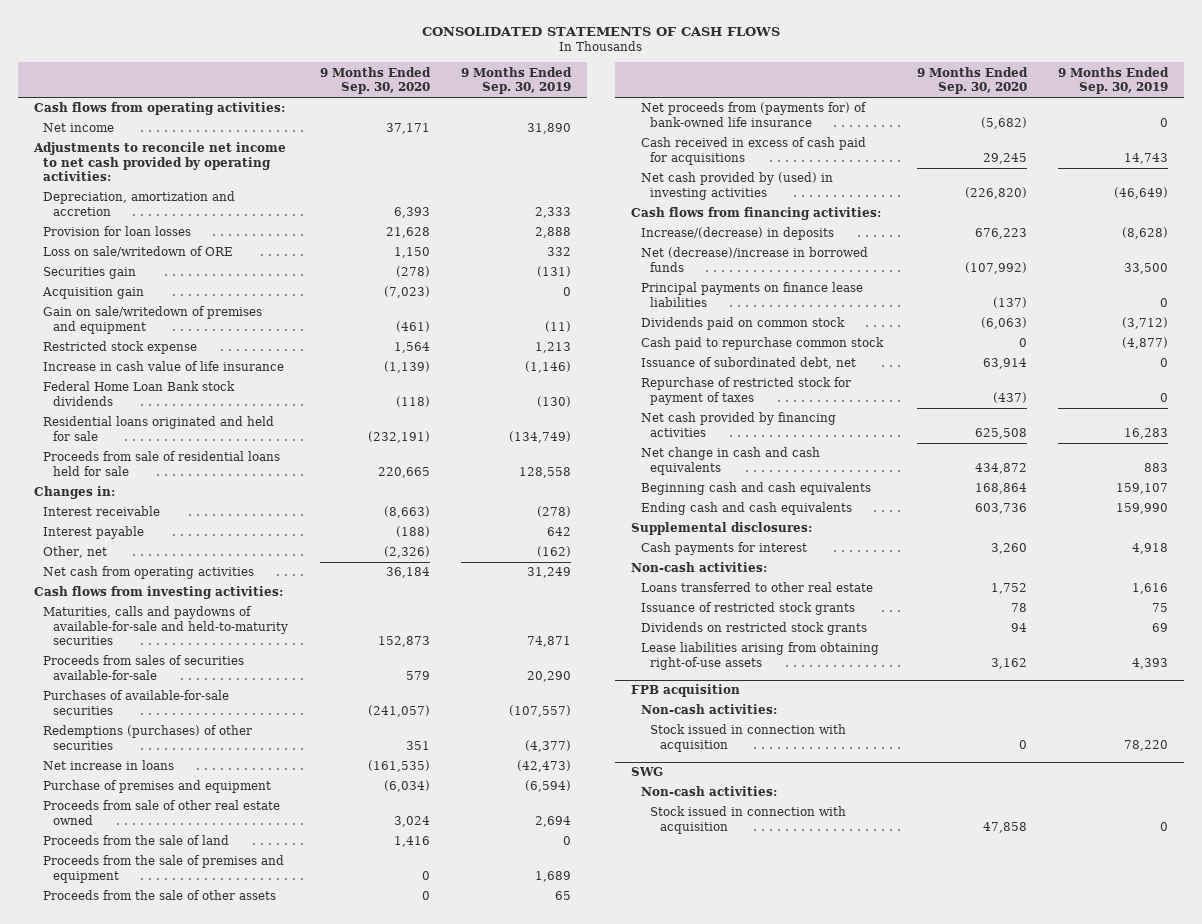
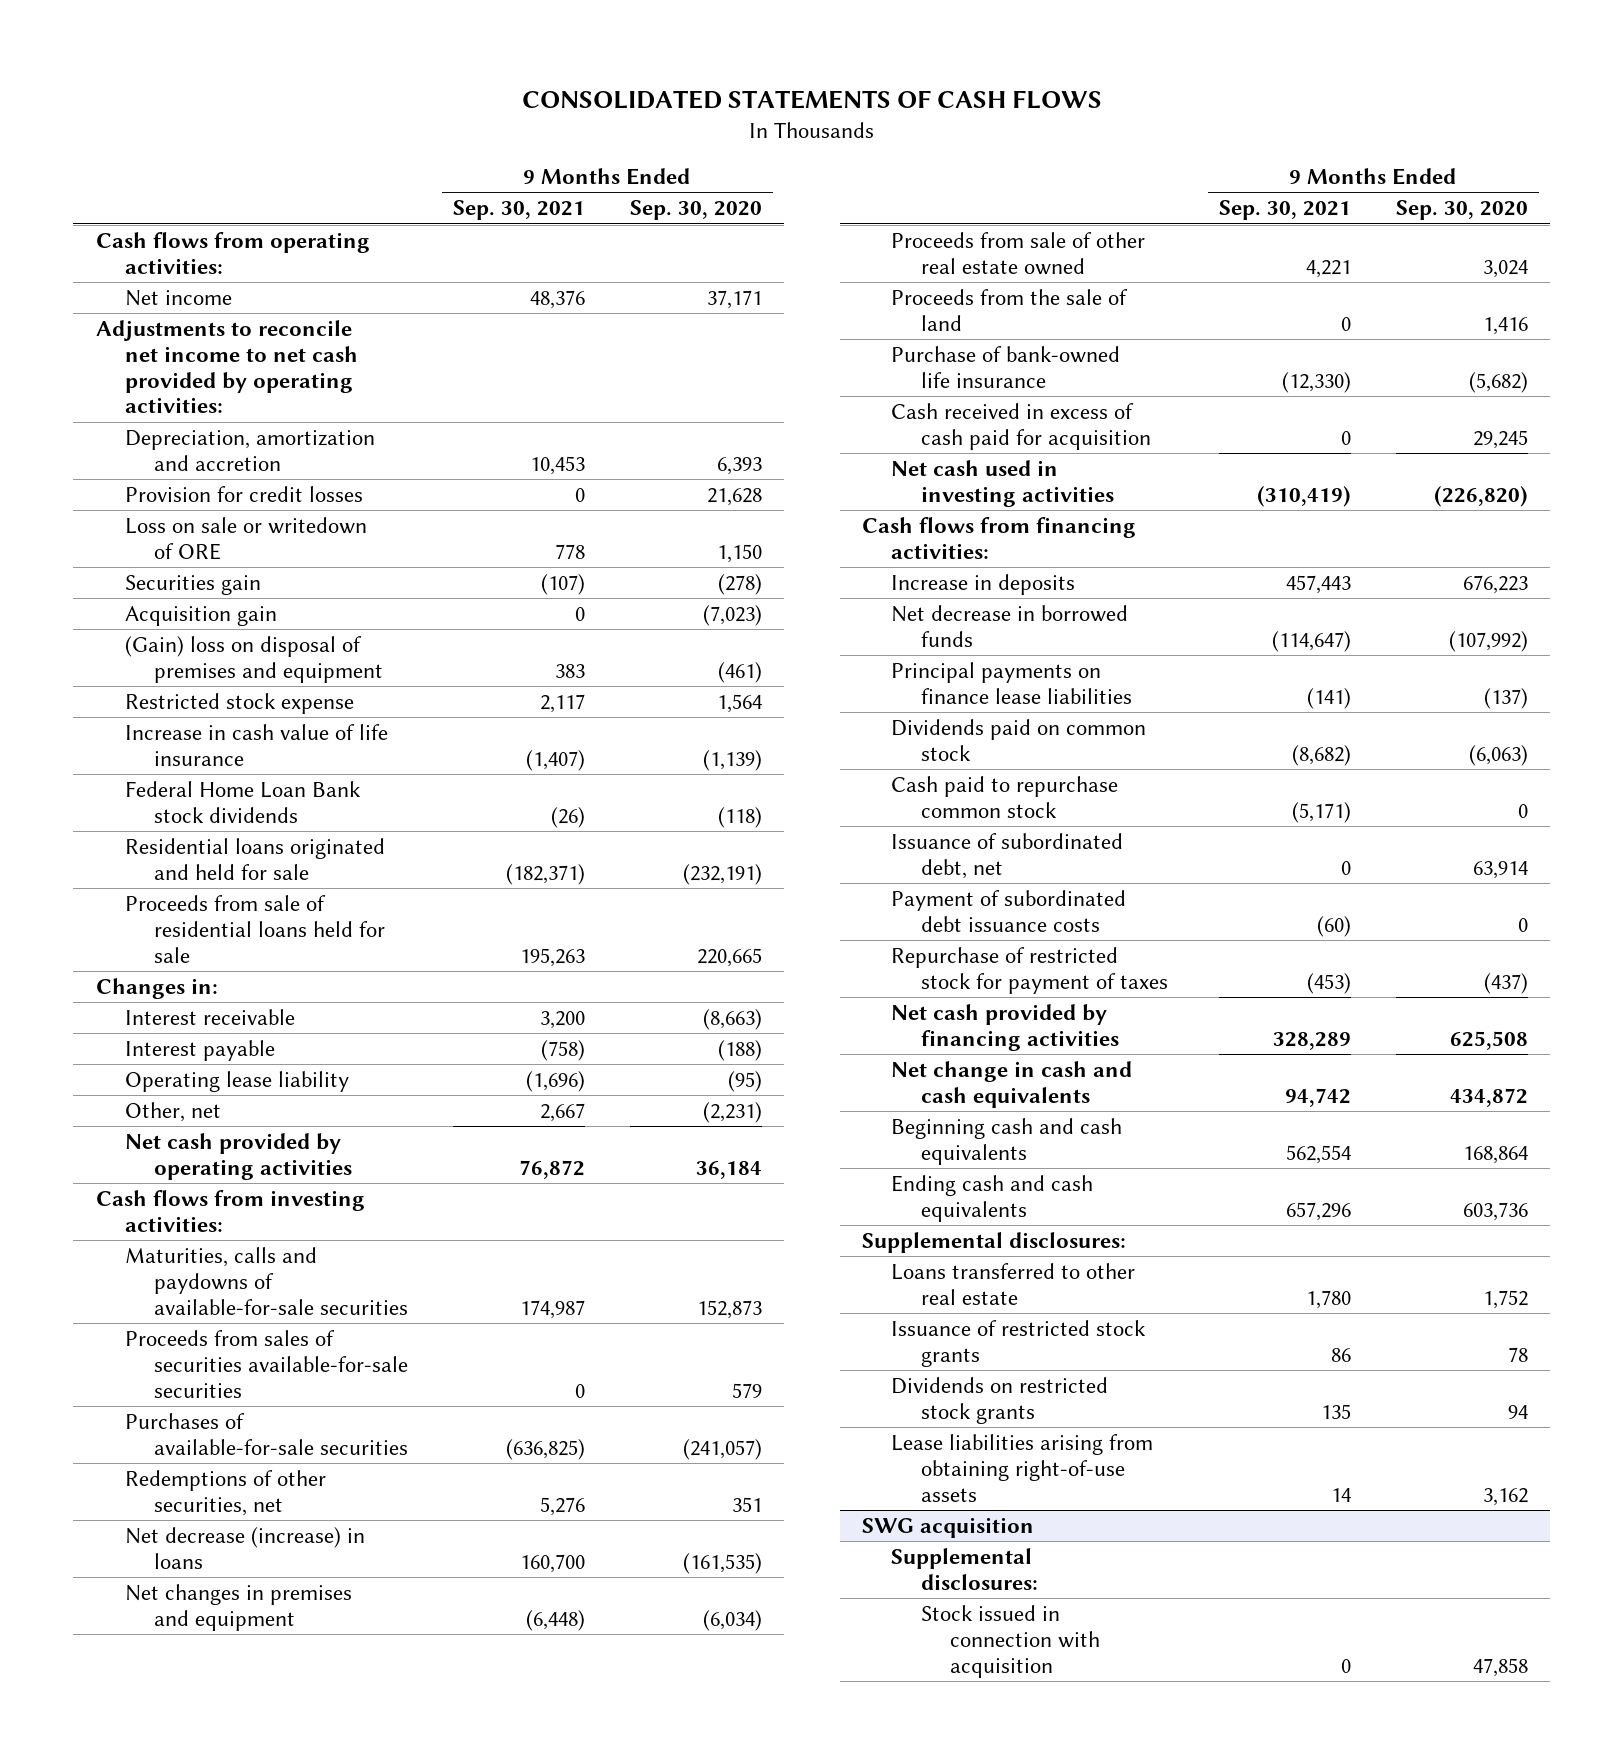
- | 9 Months Ended Sep. 30, 2020 | 9 Months Ended Sep. 30, 2019
+ | 9 Months Ended Sep. 30, 2021 | 9 Months Ended Sep. 30, 2020
- Provision for loan losses | 21,628 | 2,888
- Loss on sale/writedown of ORE | 1,150 | 332
+ Provision for credit losses | 0 | 21,628
+ Loss on sale or writedown of ORE | 778 | 1,150
- Gain on sale/writedown of premises and equipment | (461) | (11)
+ (Gain) loss on disposal of premises and equipment | 383 | (461)
- Other, net | (2,326) | (162)
- Net cash from operating activities | 36,184 | 31,249
+ Operating lease liability | (1,696) | (95)
+ Other, net | 2,667 | (2,231)
+ Net cash provided by operating activities | 76,872 | 36,184
- Maturities, calls and paydowns of available-for-sale and held-to-maturity securities | 152,873 | 74,871
- Proceeds from sales of securities available-for-sale | 579 | 20,290
+ Maturities, calls and paydowns of available-for-sale securities | 174,987 | 152,873
+ Proceeds from sales of securities available-for-sale securities | 0 | 579
- Redemptions (purchases) of other securities | 351 | (4,377)
- Net increase in loans | (161,535) | (42,473)
- Purchase of premises and equipment | (6,034) | (6,594)
+ Redemptions of other securities, net | 5,276 | 351
+ Net decrease (increase) in loans | 160,700 | (161,535)
+ Net changes in premises and equipment | (6,448) | (6,034)
- Proceeds from the sale of premises and equipment | 0 | 1,689
- Proceeds from the sale of other assets | 0 | 65
- Net proceeds from (payments for) of bank-owned life insurance | (5,682) | 0
- Cash received in excess of cash paid for acquisitions | 29,245 | 14,743
- Net cash provided by (used) in investing activities | (226,820) | (46,649)
+ Purchase of bank-owned life insurance | (12,330) | (5,682)
+ Cash received in excess of cash paid for acquisition | 0 | 29,245
+ Net cash used in investing activities | (310,419) | (226,820)
- Increase/(decrease) in deposits | 676,223 | (8,628)
- Net (decrease)/increase in borrowed funds | (107,992) | 33,500
+ Increase in deposits | 457,443 | 676,223
+ Net decrease in borrowed funds | (114,647) | (107,992)
+ Payment of subordinated debt issuance costs | (60) | 0
- Cash payments for interest | 3,260 | 4,918
- Non-cash activities:
- FPB acquisition
- Non-cash activities:
- Stock issued in connection with acquisition | 0 | 78,220
- SWG
- Non-cash activities:
+ SWG acquisition
+ Supplemental disclosures:

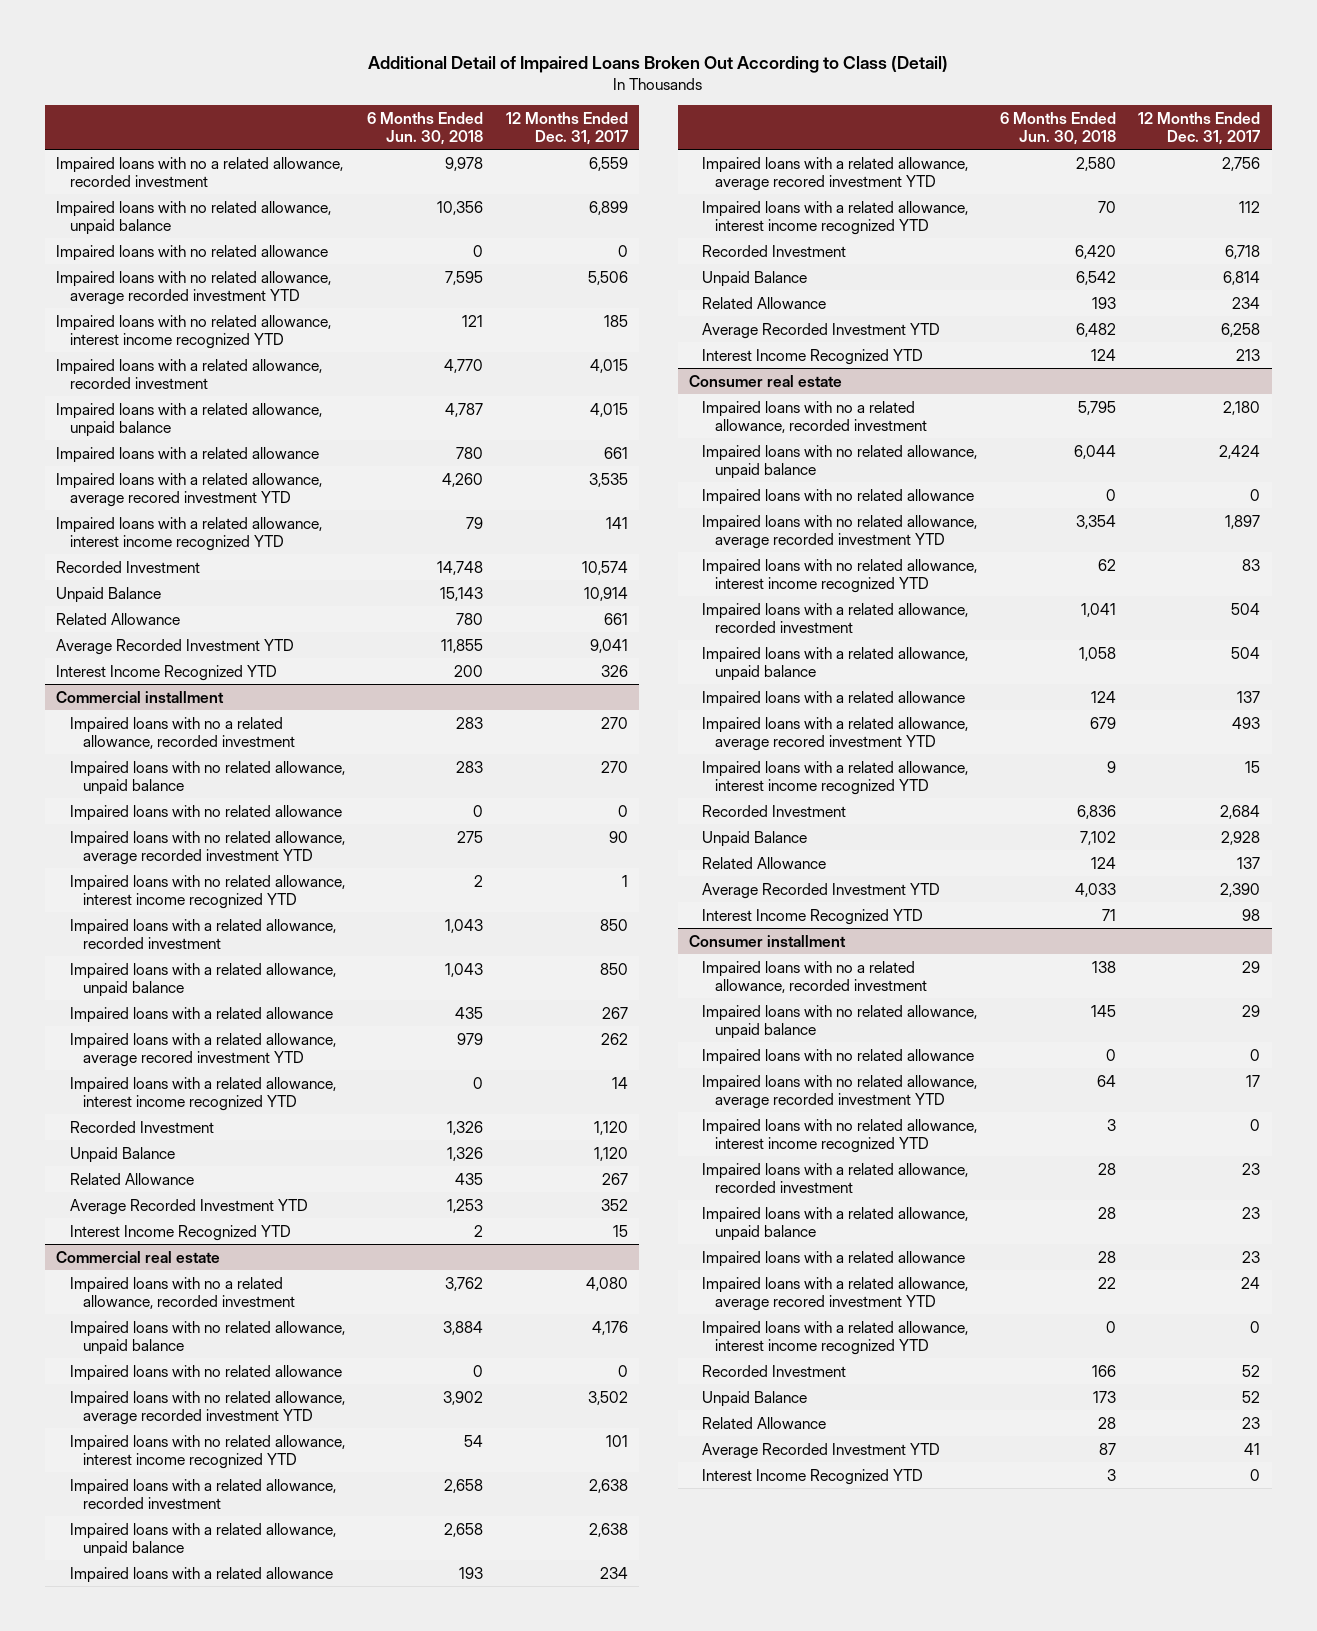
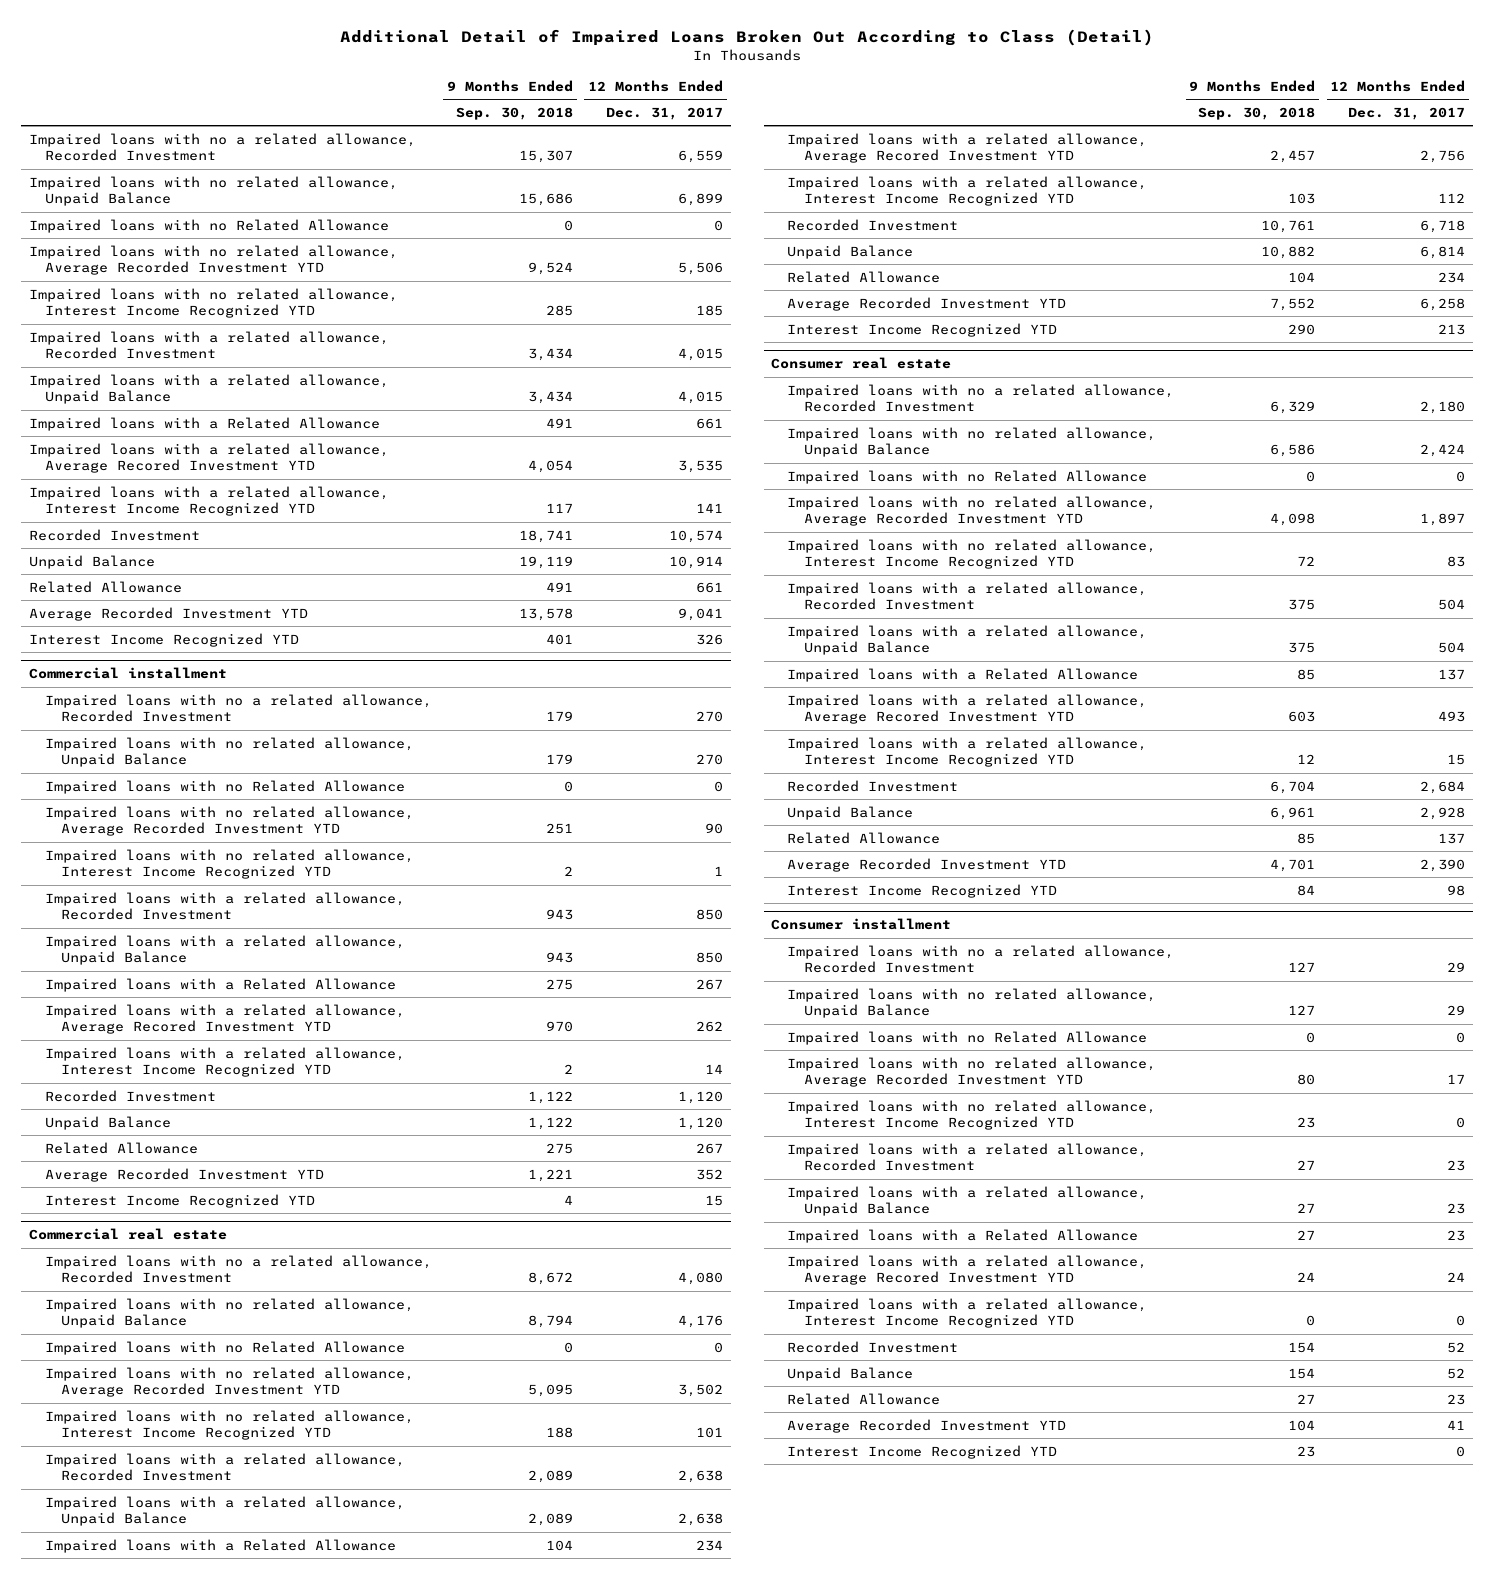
- | 6 Months Ended Jun. 30, 2018 | 12 Months Ended Dec. 31, 2017
+ | 9 Months Ended Sep. 30, 2018 | 12 Months Ended Dec. 31, 2017
- Impaired loans with no a related allowance, recorded investment | 9,978 | 6,559
- Impaired loans with no related allowance, unpaid balance | 10,356 | 6,899
- Impaired loans with no related allowance | 0 | 0
- Impaired loans with no related allowance, average recorded investment YTD | 7,595 | 5,506
- Impaired loans with no related allowance, interest income recognized YTD | 121 | 185
- Impaired loans with a related allowance, recorded investment | 4,770 | 4,015
- Impaired loans with a related allowance, unpaid balance | 4,787 | 4,015
- Impaired loans with a related allowance | 780 | 661
- Impaired loans with a related allowance, average recored investment YTD | 4,260 | 3,535
- Impaired loans with a related allowance, interest income recognized YTD | 79 | 141
+ Impaired loans with no a related allowance, Recorded Investment | 15,307 | 6,559
+ Impaired loans with no related allowance, Unpaid Balance | 15,686 | 6,899
+ Impaired loans with no Related Allowance | 0 | 0
+ Impaired loans with no related allowance, Average Recorded Investment YTD | 9,524 | 5,506
+ Impaired loans with no related allowance, Interest Income Recognized YTD | 285 | 185
+ Impaired loans with a related allowance, Recorded Investment | 3,434 | 4,015
+ Impaired loans with a related allowance, Unpaid Balance | 3,434 | 4,015
+ Impaired loans with a Related Allowance | 491 | 661
+ Impaired loans with a related allowance, Average Recored Investment YTD | 4,054 | 3,535
+ Impaired loans with a related allowance, Interest Income Recognized YTD | 117 | 141
@ Commercial installment
- Impaired loans with no a related allowance, recorded investment | 283 | 270
- Impaired loans with no related allowance, unpaid balance | 283 | 270
- Impaired loans with no related allowance | 0 | 0
- Impaired loans with no related allowance, average recorded investment YTD | 275 | 90
- Impaired loans with no related allowance, interest income recognized YTD | 2 | 1
- Impaired loans with a related allowance, recorded investment | 1,043 | 850
- Impaired loans with a related allowance, unpaid balance | 1,043 | 850
- Impaired loans with a related allowance | 435 | 267
- Impaired loans with a related allowance, average recored investment YTD | 979 | 262
- Impaired loans with a related allowance, interest income recognized YTD | 0 | 14
+ Impaired loans with no a related allowance, Recorded Investment | 179 | 270
+ Impaired loans with no related allowance, Unpaid Balance | 179 | 270
+ Impaired loans with no Related Allowance | 0 | 0
+ Impaired loans with no related allowance, Average Recorded Investment YTD | 251 | 90
+ Impaired loans with no related allowance, Interest Income Recognized YTD | 2 | 1
+ Impaired loans with a related allowance, Recorded Investment | 943 | 850
+ Impaired loans with a related allowance, Unpaid Balance | 943 | 850
+ Impaired loans with a Related Allowance | 275 | 267
+ Impaired loans with a related allowance, Average Recored Investment YTD | 970 | 262
+ Impaired loans with a related allowance, Interest Income Recognized YTD | 2 | 14
@ Commercial real estate
- Impaired loans with no a related allowance, recorded investment | 3,762 | 4,080
- Impaired loans with no related allowance, unpaid balance | 3,884 | 4,176
- Impaired loans with no related allowance | 0 | 0
- Impaired loans with no related allowance, average recorded investment YTD | 3,902 | 3,502
- Impaired loans with no related allowance, interest income recognized YTD | 54 | 101
- Impaired loans with a related allowance, recorded investment | 2,658 | 2,638
- Impaired loans with a related allowance, unpaid balance | 2,658 | 2,638
- Impaired loans with a related allowance | 193 | 234
- Impaired loans with a related allowance, average recored investment YTD | 2,580 | 2,756
- Impaired loans with a related allowance, interest income recognized YTD | 70 | 112
+ Impaired loans with no a related allowance, Recorded Investment | 8,672 | 4,080
+ Impaired loans with no related allowance, Unpaid Balance | 8,794 | 4,176
+ Impaired loans with no Related Allowance | 0 | 0
+ Impaired loans with no related allowance, Average Recorded Investment YTD | 5,095 | 3,502
+ Impaired loans with no related allowance, Interest Income Recognized YTD | 188 | 101
+ Impaired loans with a related allowance, Recorded Investment | 2,089 | 2,638
+ Impaired loans with a related allowance, Unpaid Balance | 2,089 | 2,638
+ Impaired loans with a Related Allowance | 104 | 234
+ Impaired loans with a related allowance, Average Recored Investment YTD | 2,457 | 2,756
+ Impaired loans with a related allowance, Interest Income Recognized YTD | 103 | 112
@ Consumer real estate
- Impaired loans with no a related allowance, recorded investment | 5,795 | 2,180
- Impaired loans with no related allowance, unpaid balance | 6,044 | 2,424
- Impaired loans with no related allowance | 0 | 0
- Impaired loans with no related allowance, average recorded investment YTD | 3,354 | 1,897
- Impaired loans with no related allowance, interest income recognized YTD | 62 | 83
- Impaired loans with a related allowance, recorded investment | 1,041 | 504
- Impaired loans with a related allowance, unpaid balance | 1,058 | 504
- Impaired loans with a related allowance | 124 | 137
- Impaired loans with a related allowance, average recored investment YTD | 679 | 493
- Impaired loans with a related allowance, interest income recognized YTD | 9 | 15
+ Impaired loans with no a related allowance, Recorded Investment | 6,329 | 2,180
+ Impaired loans with no related allowance, Unpaid Balance | 6,586 | 2,424
+ Impaired loans with no Related Allowance | 0 | 0
+ Impaired loans with no related allowance, Average Recorded Investment YTD | 4,098 | 1,897
+ Impaired loans with no related allowance, Interest Income Recognized YTD | 72 | 83
+ Impaired loans with a related allowance, Recorded Investment | 375 | 504
+ Impaired loans with a related allowance, Unpaid Balance | 375 | 504
+ Impaired loans with a Related Allowance | 85 | 137
+ Impaired loans with a related allowance, Average Recored Investment YTD | 603 | 493
+ Impaired loans with a related allowance, Interest Income Recognized YTD | 12 | 15
@ Consumer installment
- Impaired loans with no a related allowance, recorded investment | 138 | 29
- Impaired loans with no related allowance, unpaid balance | 145 | 29
- Impaired loans with no related allowance | 0 | 0
- Impaired loans with no related allowance, average recorded investment YTD | 64 | 17
- Impaired loans with no related allowance, interest income recognized YTD | 3 | 0
- Impaired loans with a related allowance, recorded investment | 28 | 23
- Impaired loans with a related allowance, unpaid balance | 28 | 23
- Impaired loans with a related allowance | 28 | 23
- Impaired loans with a related allowance, average recored investment YTD | 22 | 24
- Impaired loans with a related allowance, interest income recognized YTD | 0 | 0
+ Impaired loans with no a related allowance, Recorded Investment | 127 | 29
+ Impaired loans with no related allowance, Unpaid Balance | 127 | 29
+ Impaired loans with no Related Allowance | 0 | 0
+ Impaired loans with no related allowance, Average Recorded Investment YTD | 80 | 17
+ Impaired loans with no related allowance, Interest Income Recognized YTD | 23 | 0
+ Impaired loans with a related allowance, Recorded Investment | 27 | 23
+ Impaired loans with a related allowance, Unpaid Balance | 27 | 23
+ Impaired loans with a Related Allowance | 27 | 23
+ Impaired loans with a related allowance, Average Recored Investment YTD | 24 | 24
+ Impaired loans with a related allowance, Interest Income Recognized YTD | 0 | 0

